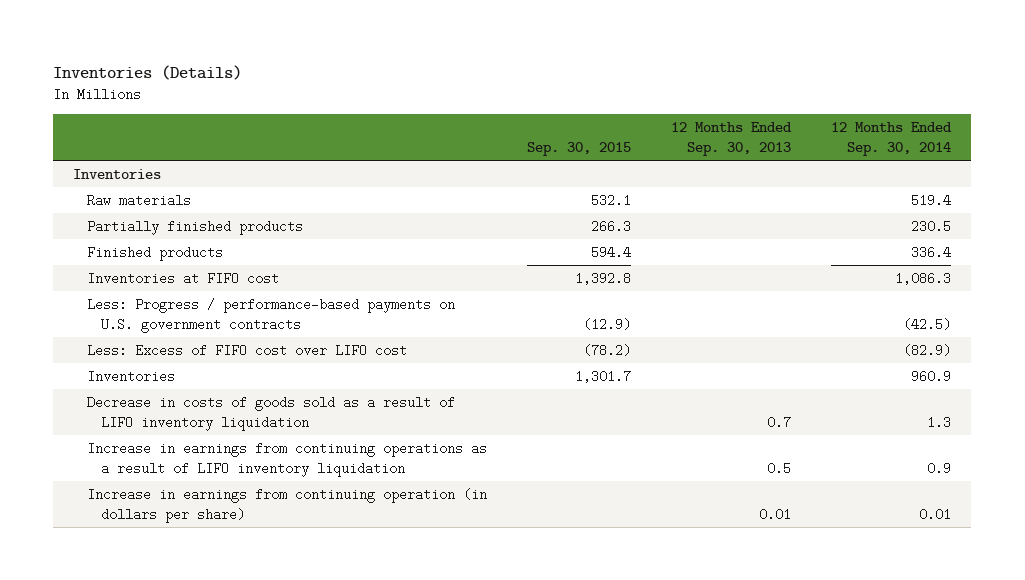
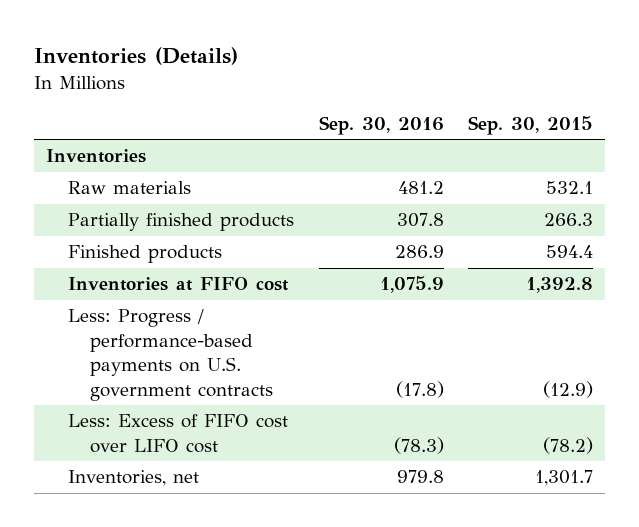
- | Sep. 30, 2015 | 12 Months Ended Sep. 30, 2013 | 12 Months Ended Sep. 30, 2014
+ | Sep. 30, 2016 | Sep. 30, 2015
- Inventories | 1,301.7 | | 960.9
- Decrease in costs of goods sold as a result of LIFO inventory liquidation | | 0.7 | 1.3
- Increase in earnings from continuing operations as a result of LIFO inventory liquidation | | 0.5 | 0.9
- Increase in earnings from continuing operation (in dollars per share) | | 0.01 | 0.01
+ Inventories, net | 979.8 | 1,301.7

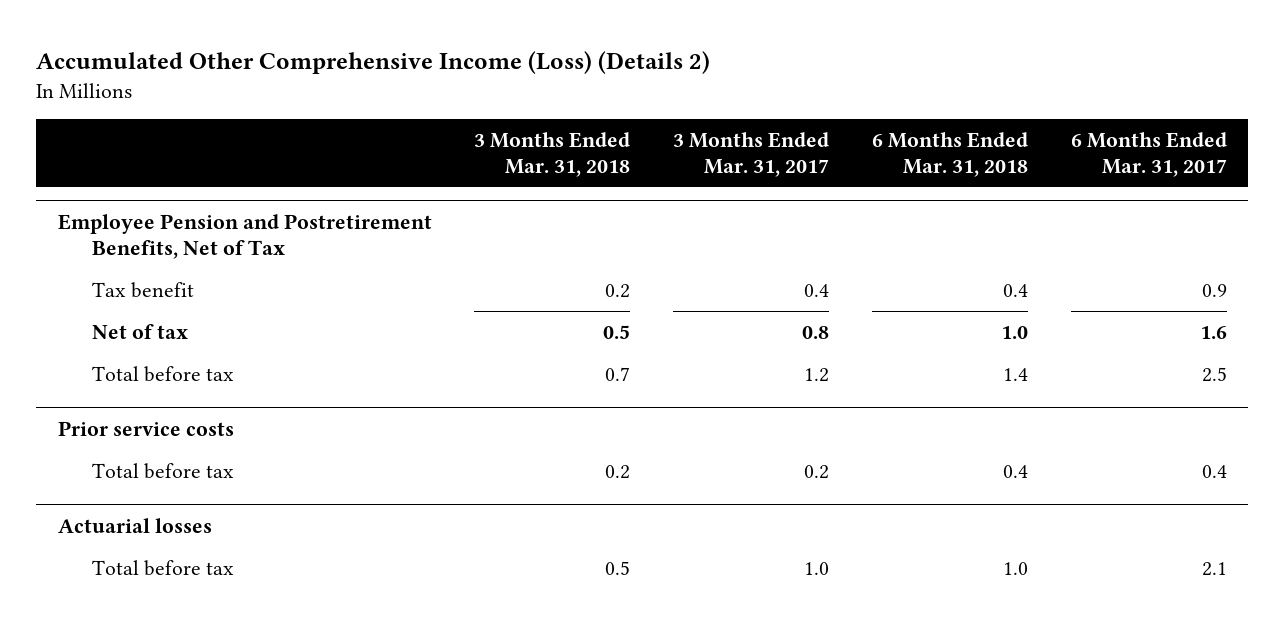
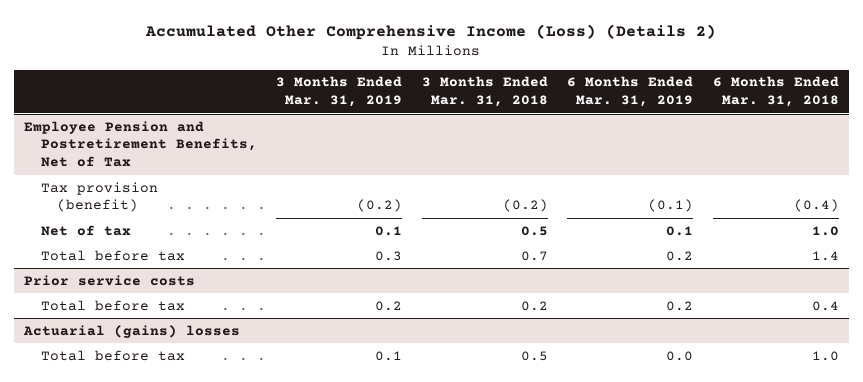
- | 3 Months Ended Mar. 31, 2018 | 3 Months Ended Mar. 31, 2017 | 6 Months Ended Mar. 31, 2018 | 6 Months Ended Mar. 31, 2017
+ | 3 Months Ended Mar. 31, 2019 | 3 Months Ended Mar. 31, 2018 | 6 Months Ended Mar. 31, 2019 | 6 Months Ended Mar. 31, 2018
@ Employee Pension and Postretirement Benefits, Net of Tax
- Tax benefit | 0.2 | 0.4 | 0.4 | 0.9
+ Tax provision (benefit) | (0.2) | (0.2) | (0.1) | (0.4)
- Actuarial losses
+ Actuarial (gains) losses

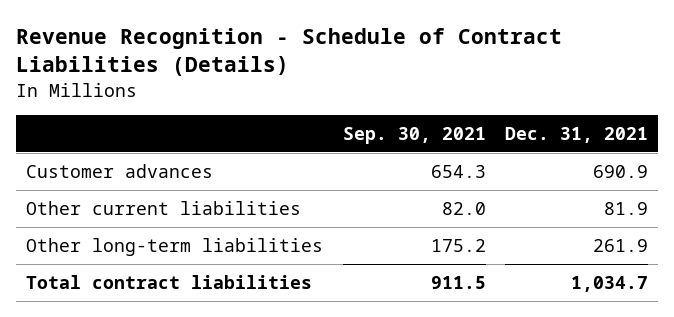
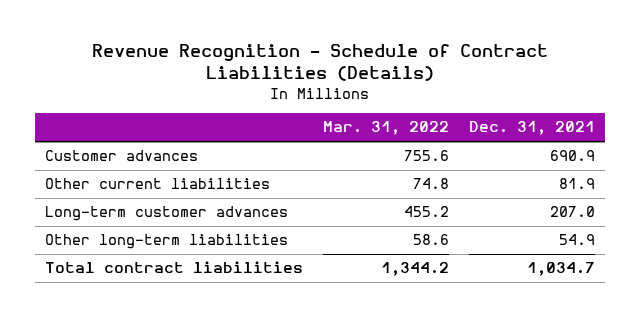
- | Sep. 30, 2021 | Dec. 31, 2021
+ | Mar. 31, 2022 | Dec. 31, 2021
- Other long-term liabilities | 175.2 | 261.9
+ Long-term customer advances | 455.2 | 207.0
+ Other long-term liabilities | 58.6 | 54.9

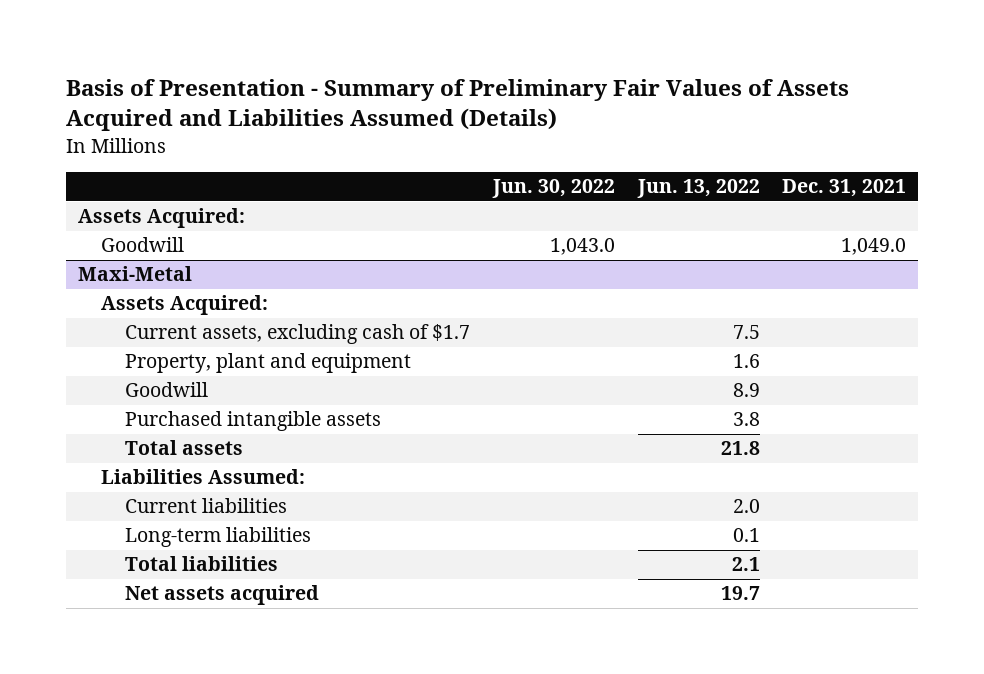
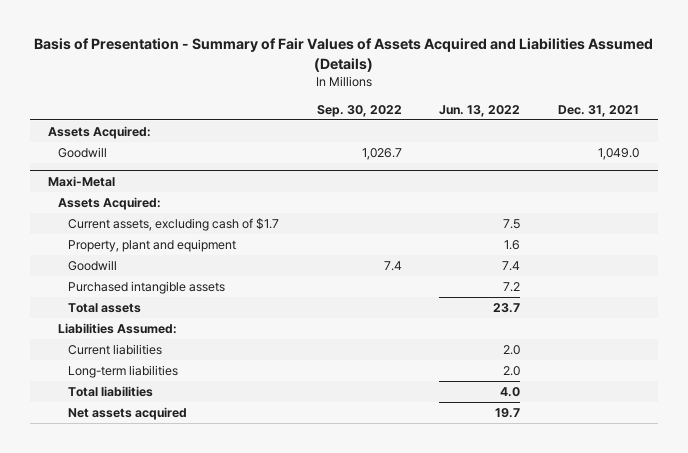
- Basis of Presentation - Summary of Preliminary Fair Values of Assets Acquired and Liabilities Assumed (Details)
+ Basis of Presentation - Summary of Fair Values of Assets Acquired and Liabilities Assumed (Details)
- | Jun. 30, 2022 | Jun. 13, 2022 | Dec. 31, 2021
+ | Sep. 30, 2022 | Jun. 13, 2022 | Dec. 31, 2021
@ Maxi-Metal
- Goodwill | | 8.9 |
- Purchased intangible assets | | 3.8 |
- Total assets | | 21.8 |
+ Goodwill | 7.4 | 7.4 |
+ Purchased intangible assets | | 7.2 |
+ Total assets | | 23.7 |
- Long-term liabilities | | 0.1 |
- Total liabilities | | 2.1 |
+ Long-term liabilities | | 2.0 |
+ Total liabilities | | 4.0 |

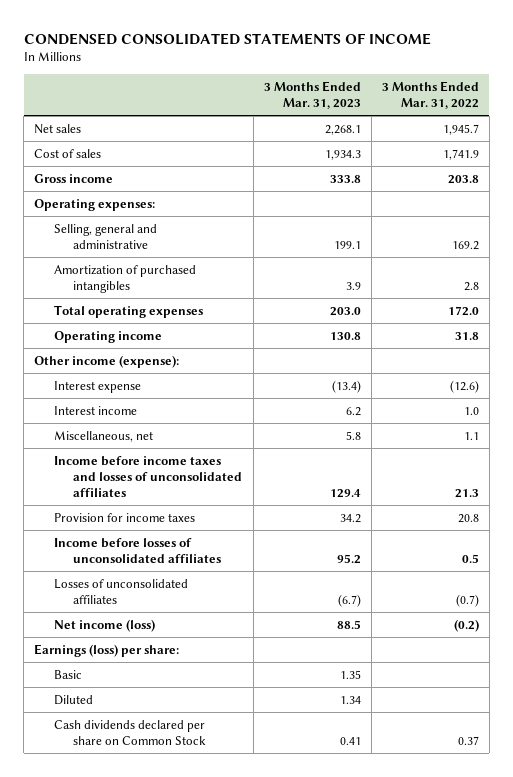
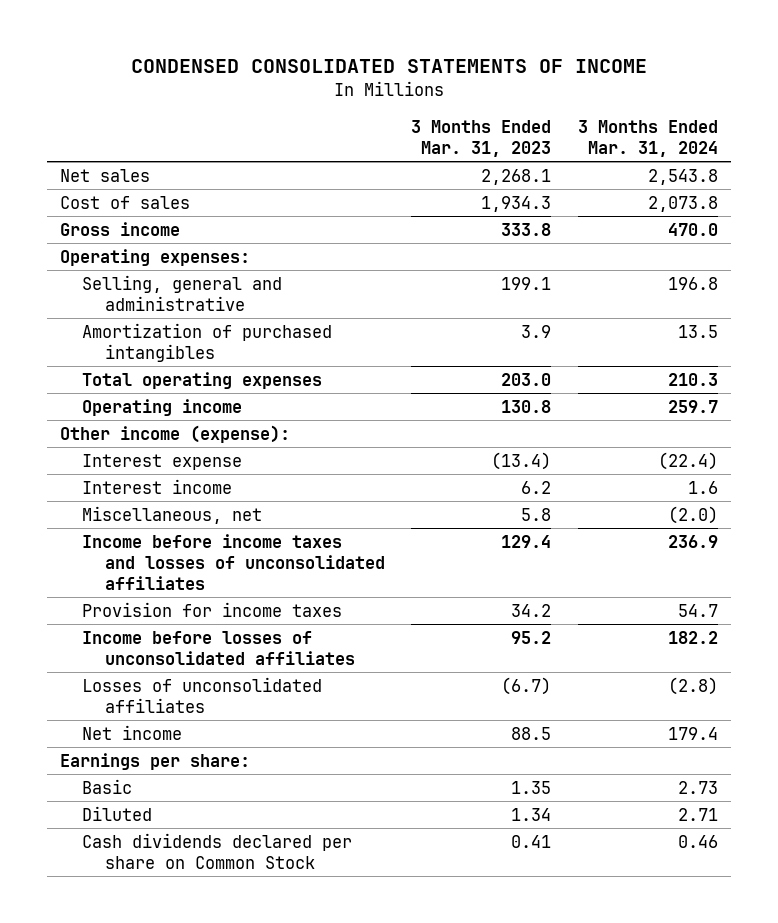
- | 3 Months Ended Mar. 31, 2023 | 3 Months Ended Mar. 31, 2022
+ | 3 Months Ended Mar. 31, 2023 | 3 Months Ended Mar. 31, 2024
- Net income (loss) | 88.5 | (0.2)
- Earnings (loss) per share:
+ Net income | 88.5 | 179.4
+ Earnings per share:

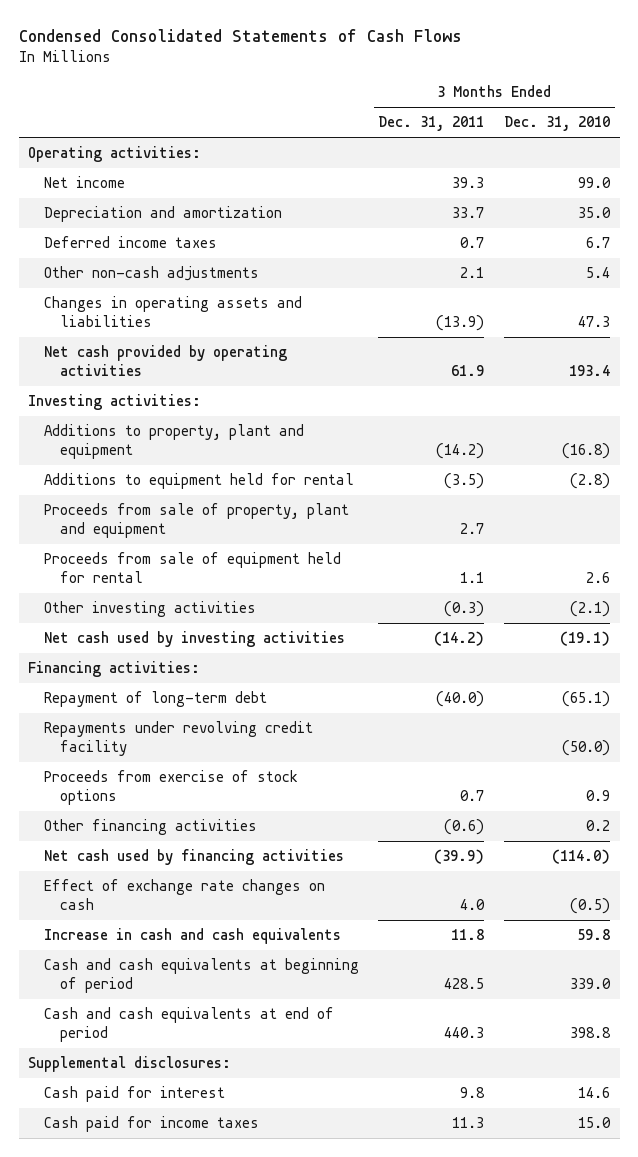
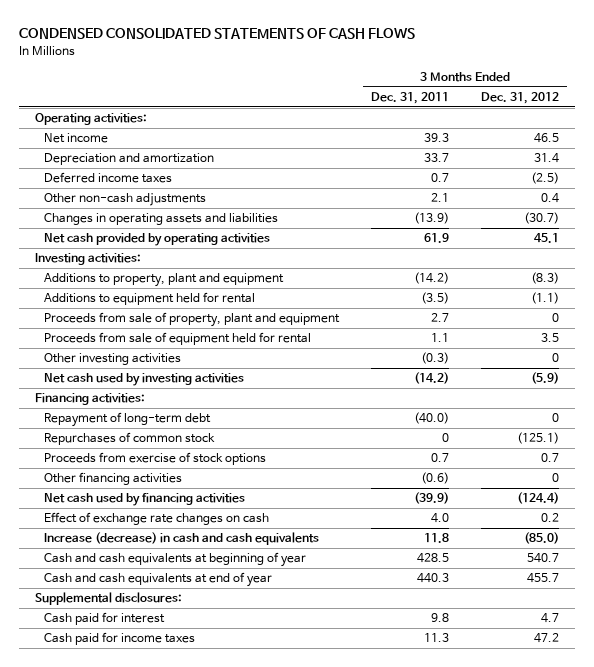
- Condensed Consolidated Statements of Cash Flows
+ CONDENSED CONSOLIDATED STATEMENTS OF CASH FLOWS
- | 3 Months Ended Dec. 31, 2011 | 3 Months Ended Dec. 31, 2010
+ | 3 Months Ended Dec. 31, 2011 | 3 Months Ended Dec. 31, 2012
- Repayments under revolving credit facility | | (50.0)
+ Repurchases of common stock | 0 | (125.1)
- Increase in cash and cash equivalents | 11.8 | 59.8
- Cash and cash equivalents at beginning of period | 428.5 | 339.0
- Cash and cash equivalents at end of period | 440.3 | 398.8
+ Increase (decrease) in cash and cash equivalents | 11.8 | (85.0)
+ Cash and cash equivalents at beginning of year | 428.5 | 540.7
+ Cash and cash equivalents at end of year | 440.3 | 455.7

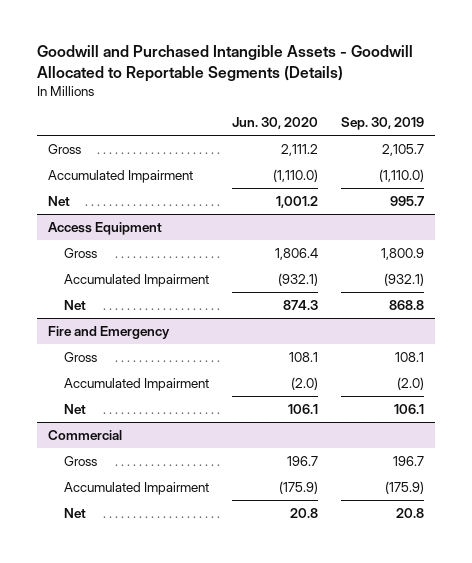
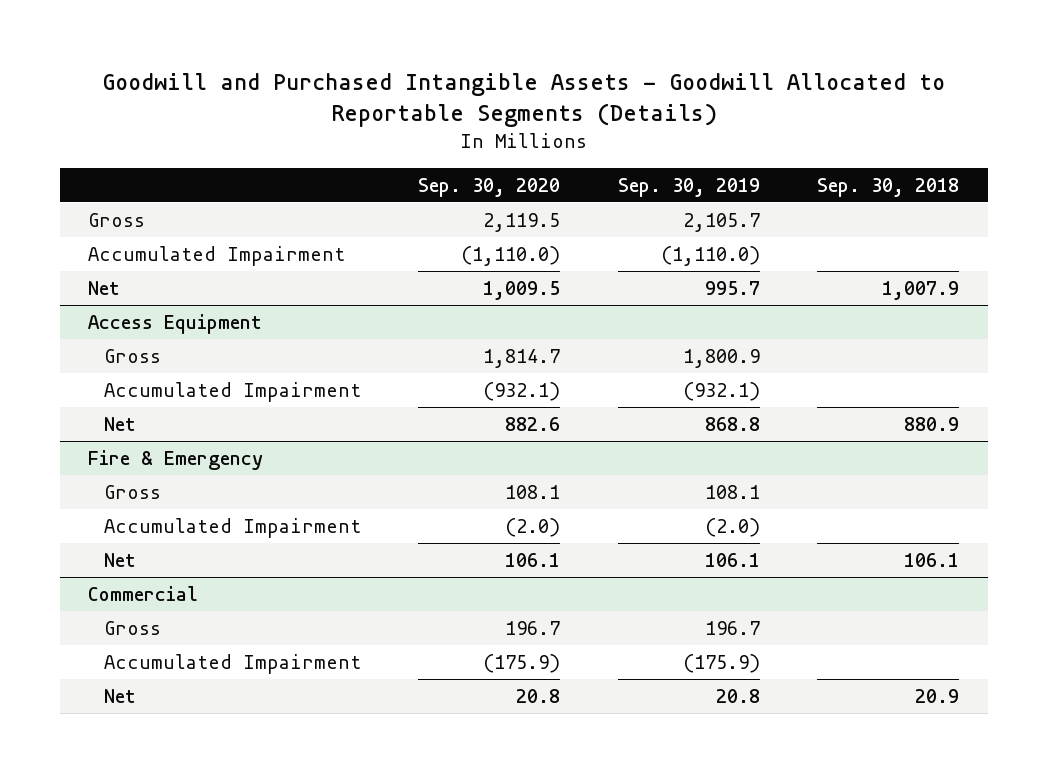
- | Jun. 30, 2020 | Sep. 30, 2019
+ | Sep. 30, 2020 | Sep. 30, 2019 | Sep. 30, 2018
- Fire and Emergency
+ Fire & Emergency

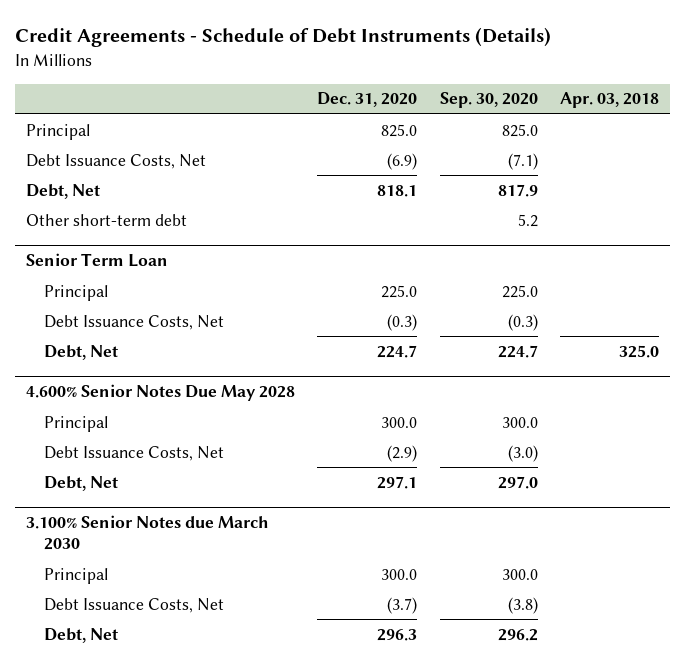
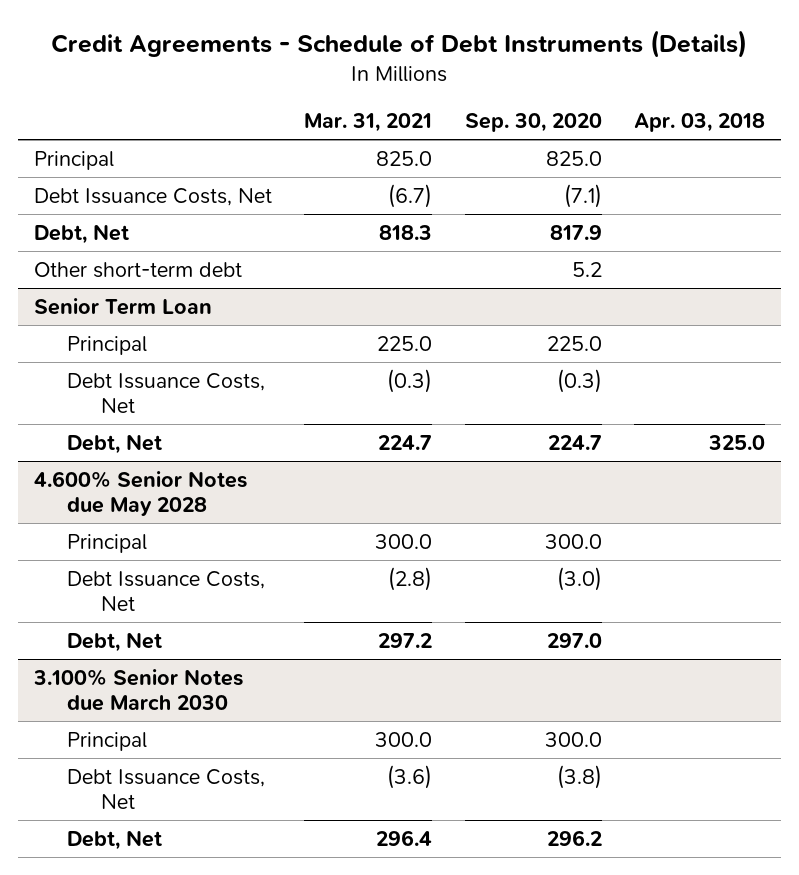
- | Dec. 31, 2020 | Sep. 30, 2020 | Apr. 03, 2018
+ | Mar. 31, 2021 | Sep. 30, 2020 | Apr. 03, 2018
- 4.600% Senior Notes Due May 2028
+ 4.600% Senior Notes due May 2028

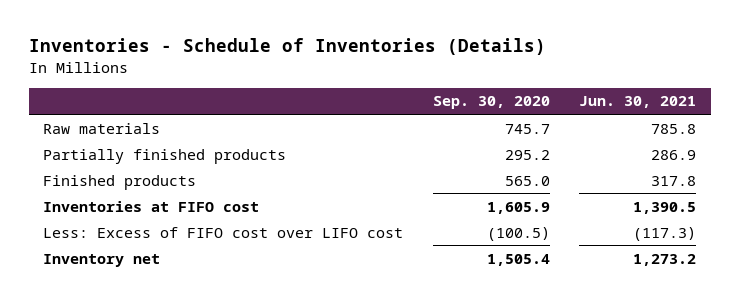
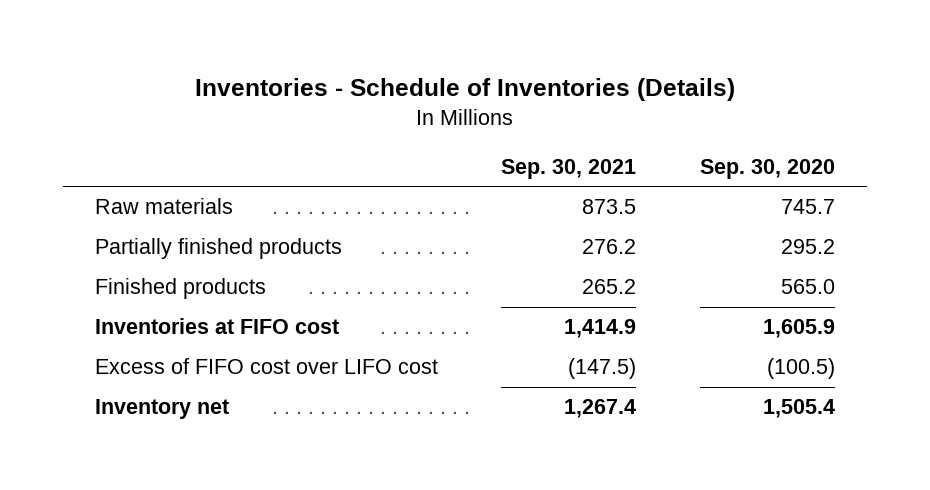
- | Sep. 30, 2020 | Jun. 30, 2021
+ | Sep. 30, 2021 | Sep. 30, 2020
- Less: Excess of FIFO cost over LIFO cost | (100.5) | (117.3)
+ Excess of FIFO cost over LIFO cost | (147.5) | (100.5)

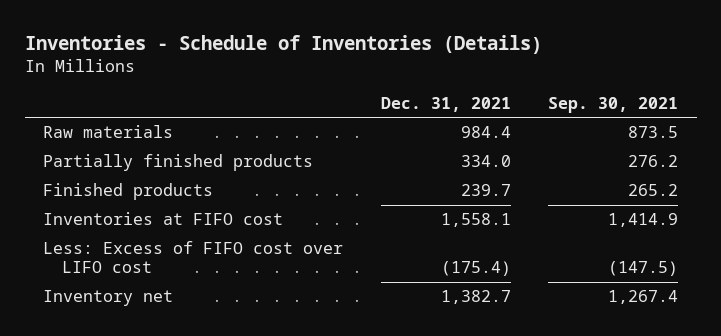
- | Sep. 30, 2021 | Sep. 30, 2020
+ | Dec. 31, 2021 | Sep. 30, 2021
- Excess of FIFO cost over LIFO cost | (147.5) | (100.5)
+ Less: Excess of FIFO cost over LIFO cost | (175.4) | (147.5)

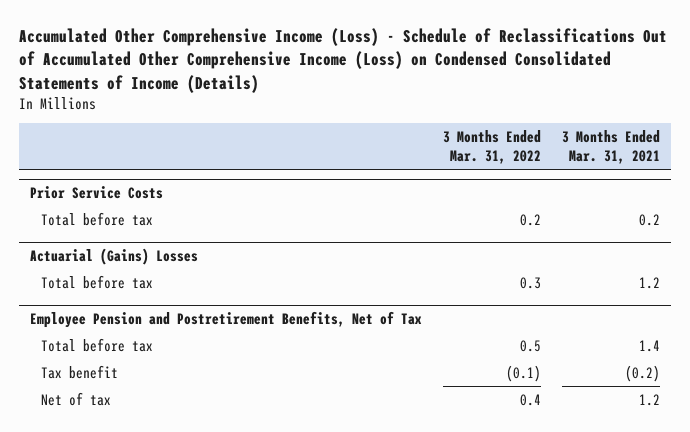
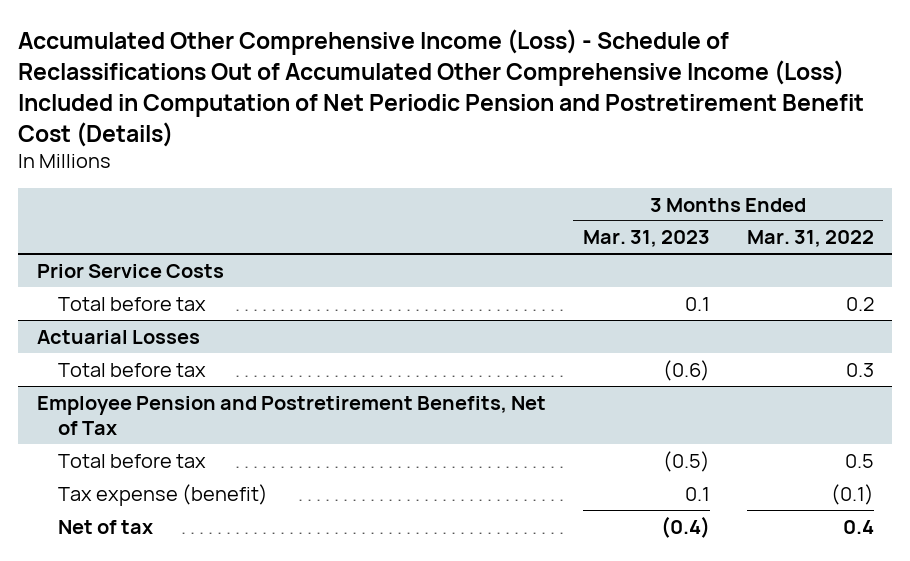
- Accumulated Other Comprehensive Income (Loss) - Schedule of Reclassifications Out of Accumulated Other Comprehensive Income (Loss) on Condensed Consolidated Statements of Income (Details)
+ Accumulated Other Comprehensive Income (Loss) - Schedule of Reclassifications Out of Accumulated Other Comprehensive Income (Loss) Included in Computation of Net Periodic Pension and Postretirement Benefit Cost (Details)
- | 3 Months Ended Mar. 31, 2022 | 3 Months Ended Mar. 31, 2021
+ | 3 Months Ended Mar. 31, 2023 | 3 Months Ended Mar. 31, 2022
- Actuarial (Gains) Losses
+ Actuarial Losses
@ Employee Pension and Postretirement Benefits, Net of Tax
- Tax benefit | (0.1) | (0.2)
+ Tax expense (benefit) | 0.1 | (0.1)

